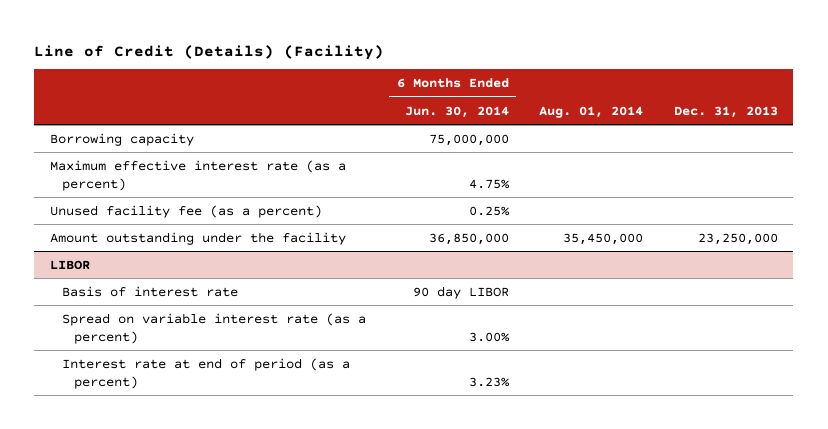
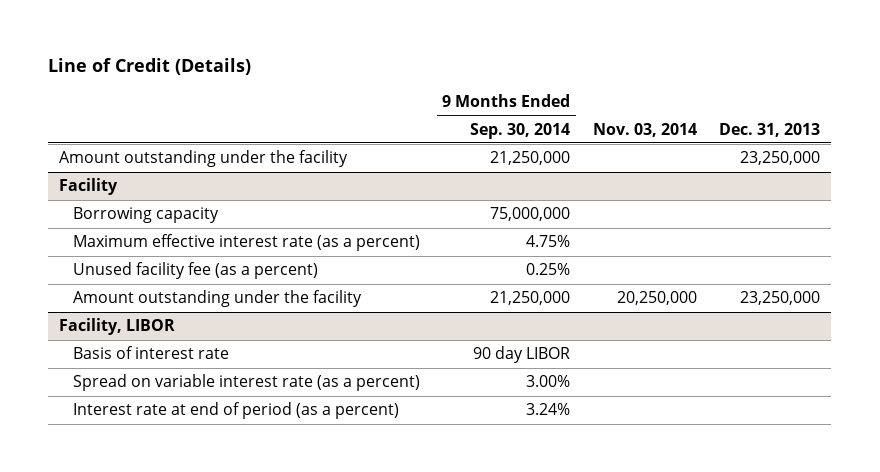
- Line of Credit (Details) (Facility)
+ Line of Credit (Details)
- | 6 Months Ended Jun. 30, 2014 | Aug. 01, 2014 | Dec. 31, 2013
+ | 9 Months Ended Sep. 30, 2014 | Nov. 03, 2014 | Dec. 31, 2013
- Borrowing capacity | 75,000,000 | |
- Maximum effective interest rate (as a percent) | 4.75% | |
- Unused facility fee (as a percent) | 0.25% | |
- LIBOR
+ Facility
+ Borrowing capacity | 75,000,000 | |
+ Maximum effective interest rate (as a percent) | 4.75% | |
+ Unused facility fee (as a percent) | 0.25% | |
+ Amount outstanding under the facility | 21,250,000 | 20,250,000 | 23,250,000
+ Facility, LIBOR

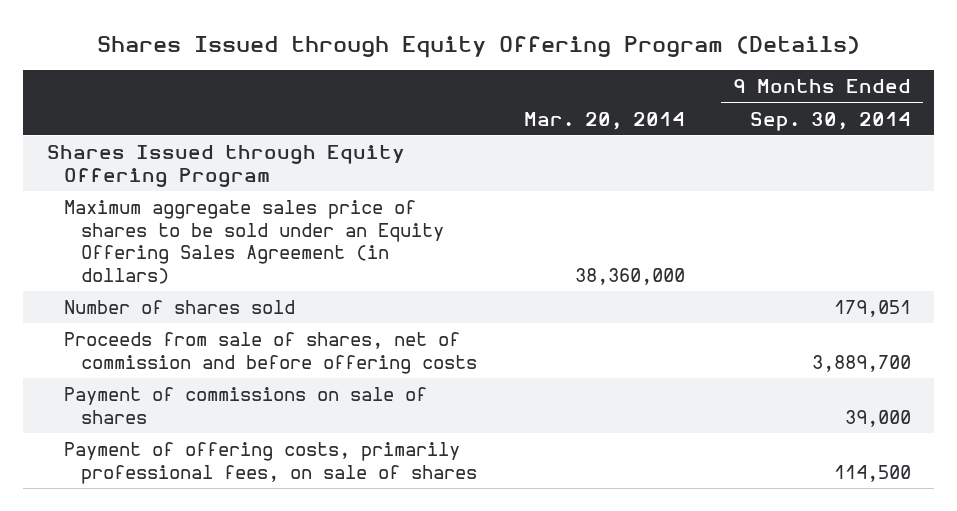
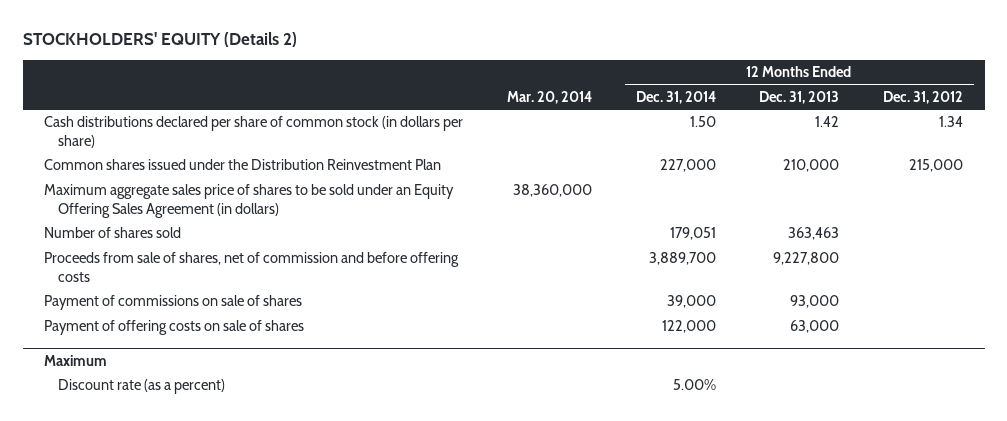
- Shares Issued through Equity Offering Program (Details)
+ STOCKHOLDERS' EQUITY (Details 2)
- | Mar. 20, 2014 | 9 Months Ended Sep. 30, 2014
+ | Mar. 20, 2014 | 12 Months Ended Dec. 31, 2014 | 12 Months Ended Dec. 31, 2013 | 12 Months Ended Dec. 31, 2012
- Shares Issued through Equity Offering Program
+ Cash distributions declared per share of common stock (in dollars per share) | | 1.50 | 1.42 | 1.34
+ Common shares issued under the Distribution Reinvestment Plan | | 227,000 | 210,000 | 215,000
- Payment of offering costs, primarily professional fees, on sale of shares | | 114,500
+ Payment of offering costs on sale of shares | | 122,000 | 63,000 |
+ Maximum
+ Discount rate (as a percent) | | 5.00% | |

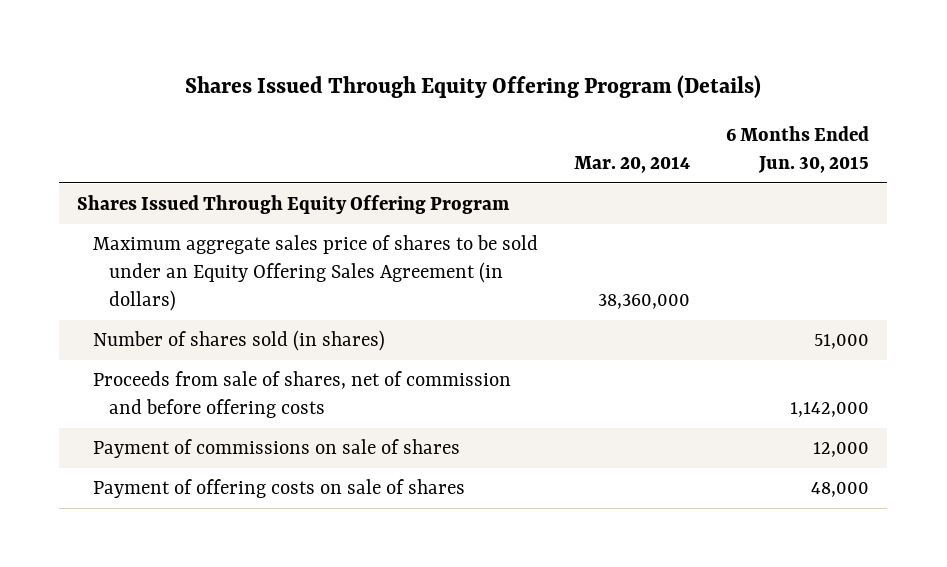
- STOCKHOLDERS' EQUITY (Details 2)
+ Shares Issued Through Equity Offering Program (Details)
- | Mar. 20, 2014 | 12 Months Ended Dec. 31, 2014 | 12 Months Ended Dec. 31, 2013 | 12 Months Ended Dec. 31, 2012
+ | Mar. 20, 2014 | 6 Months Ended Jun. 30, 2015
- Cash distributions declared per share of common stock (in dollars per share) | | 1.50 | 1.42 | 1.34
- Common shares issued under the Distribution Reinvestment Plan | | 227,000 | 210,000 | 215,000
+ Shares Issued Through Equity Offering Program
- Number of shares sold | | 179,051 | 363,463 |
+ Number of shares sold (in shares) | | 51,000
- Maximum
- Discount rate (as a percent) | | 5.00% | |

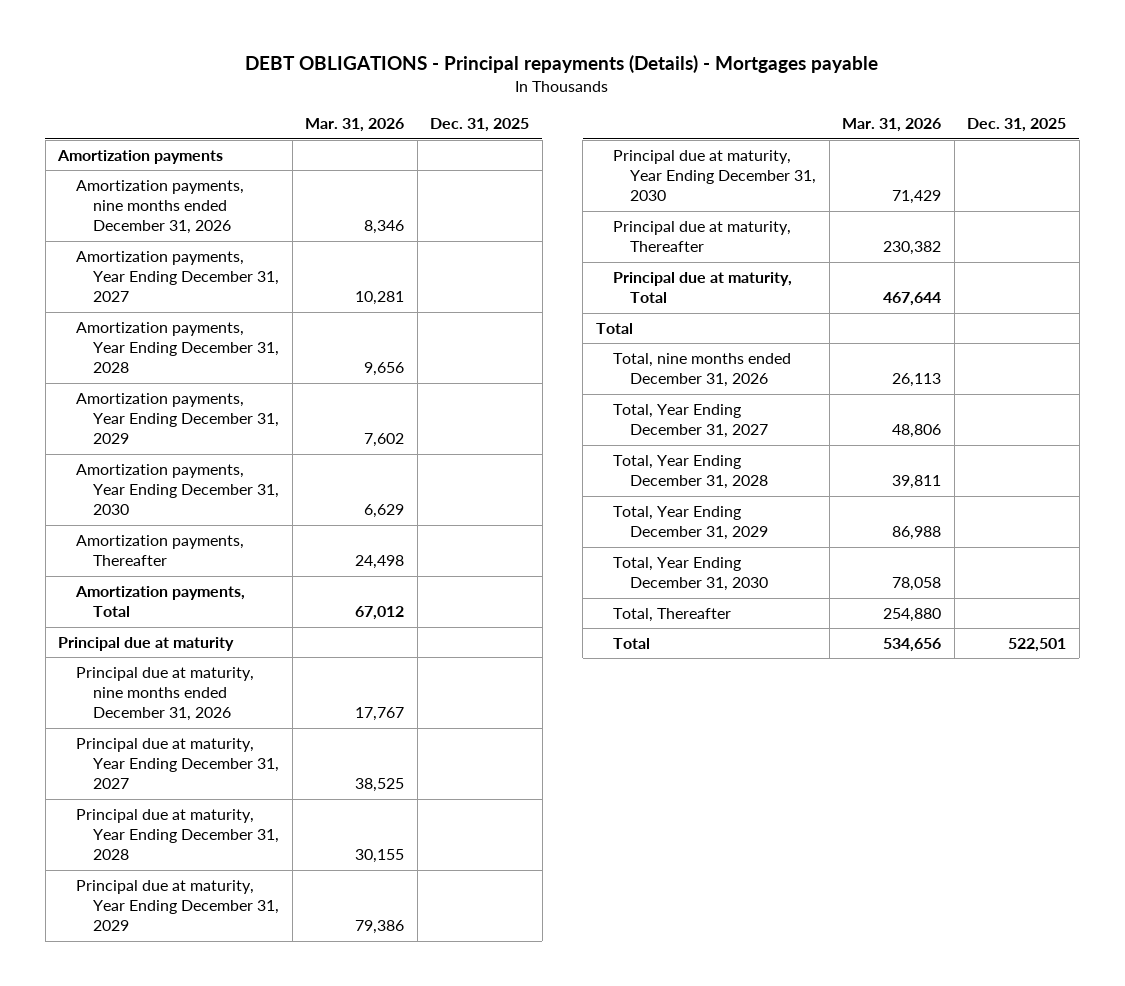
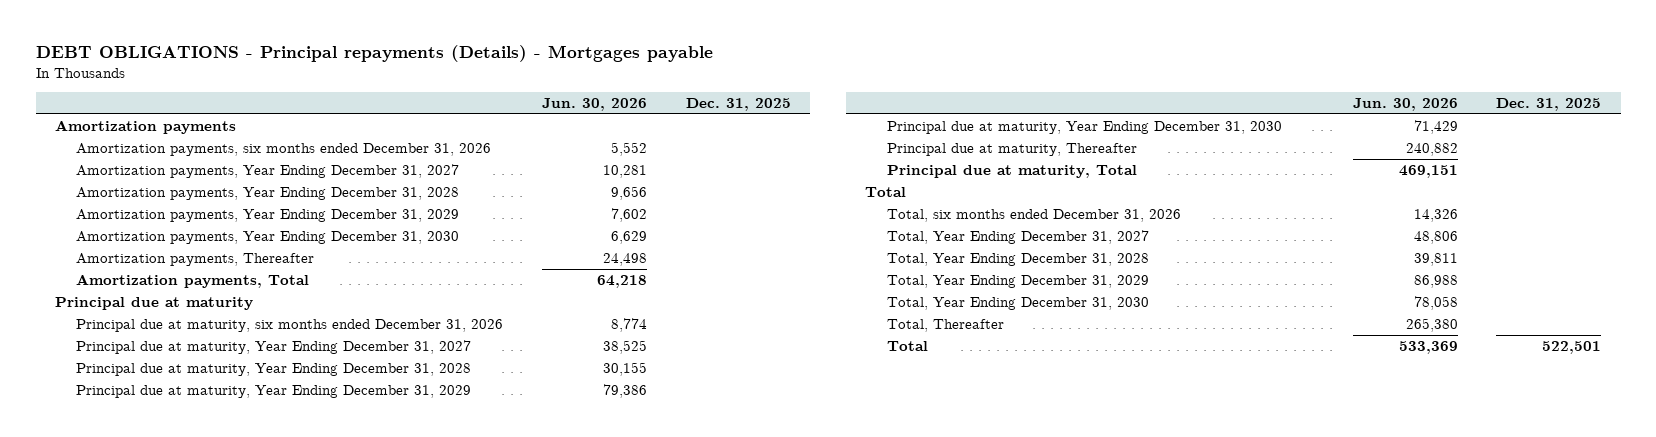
- | Mar. 31, 2026 | Dec. 31, 2025
+ | Jun. 30, 2026 | Dec. 31, 2025
- Amortization payments, nine months ended December 31, 2026 | 8,346 |
+ Amortization payments, six months ended December 31, 2026 | 5,552 |
- Principal due at maturity, nine months ended December 31, 2026 | 17,767 |
+ Principal due at maturity, six months ended December 31, 2026 | 8,774 |
- Total, nine months ended December 31, 2026 | 26,113 |
+ Total, six months ended December 31, 2026 | 14,326 |

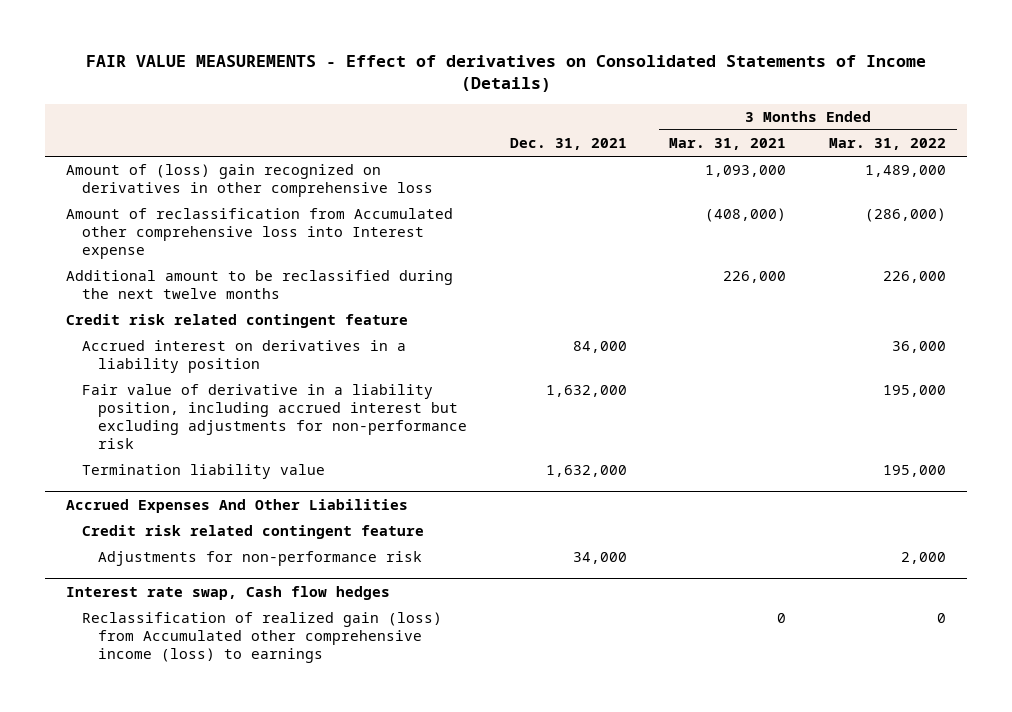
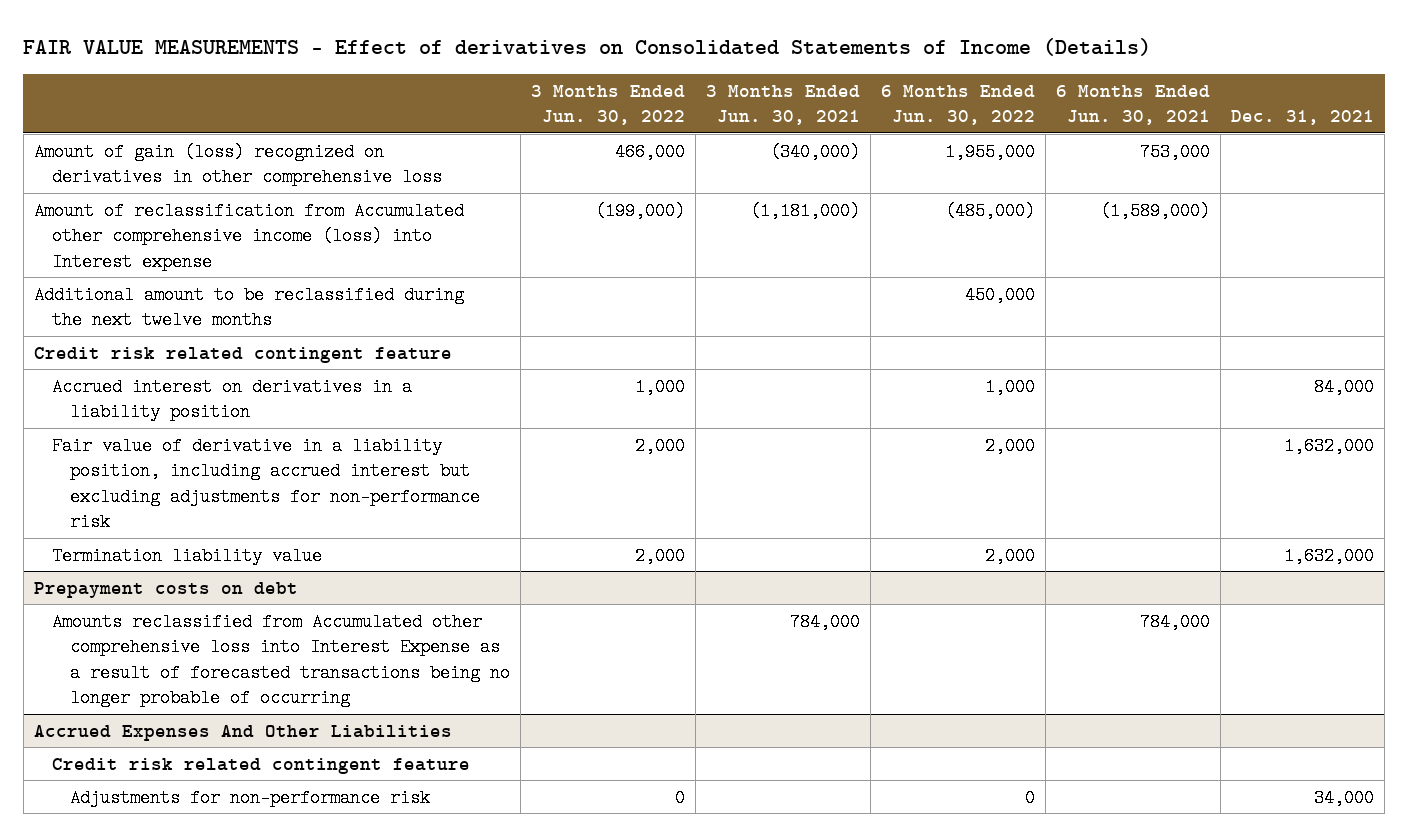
- | Dec. 31, 2021 | 3 Months Ended Mar. 31, 2021 | 3 Months Ended Mar. 31, 2022
+ | 3 Months Ended Jun. 30, 2022 | 3 Months Ended Jun. 30, 2021 | 6 Months Ended Jun. 30, 2022 | 6 Months Ended Jun. 30, 2021 | Dec. 31, 2021
- Amount of (loss) gain recognized on derivatives in other comprehensive loss | | 1,093,000 | 1,489,000
- Amount of reclassification from Accumulated other comprehensive loss into Interest expense | | (408,000) | (286,000)
+ Amount of gain (loss) recognized on derivatives in other comprehensive loss | 466,000 | (340,000) | 1,955,000 | 753,000 |
+ Amount of reclassification from Accumulated other comprehensive income (loss) into Interest expense | (199,000) | (1,181,000) | (485,000) | (1,589,000) |
+ Prepayment costs on debt
+ Amounts reclassified from Accumulated other comprehensive loss into Interest Expense as a result of forecasted transactions being no longer probable of occurring | | 784,000 | | 784,000 |
- Interest rate swap, Cash flow hedges
- Reclassification of realized gain (loss) from Accumulated other comprehensive income (loss) to earnings | | 0 | 0

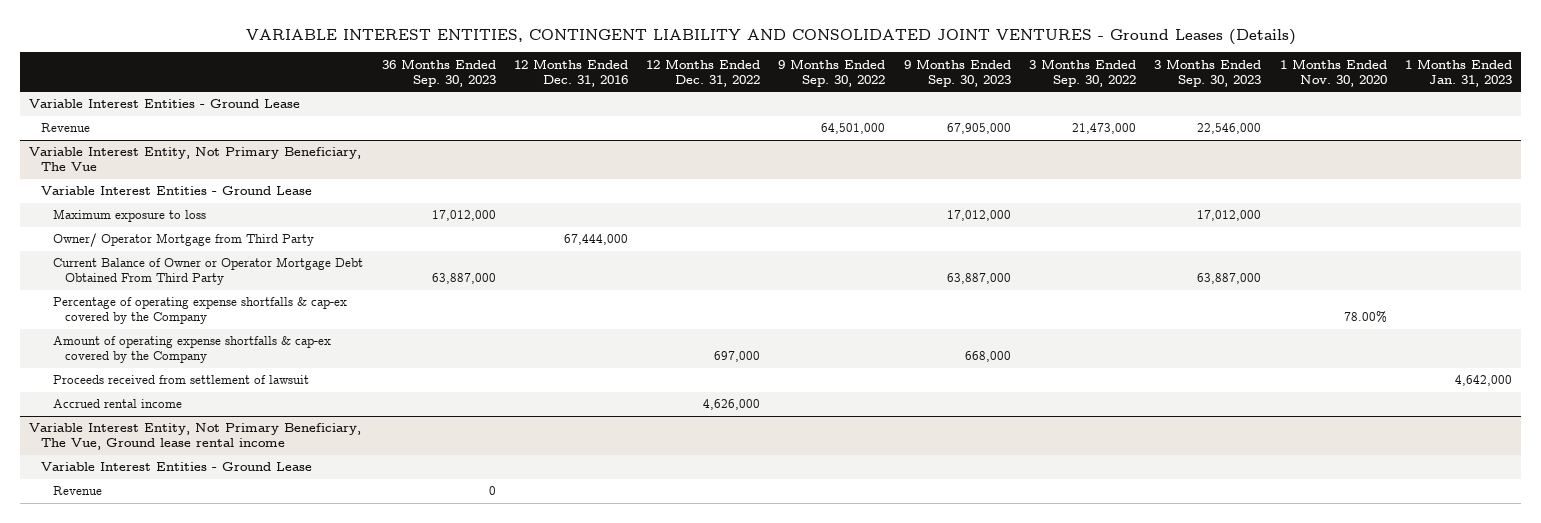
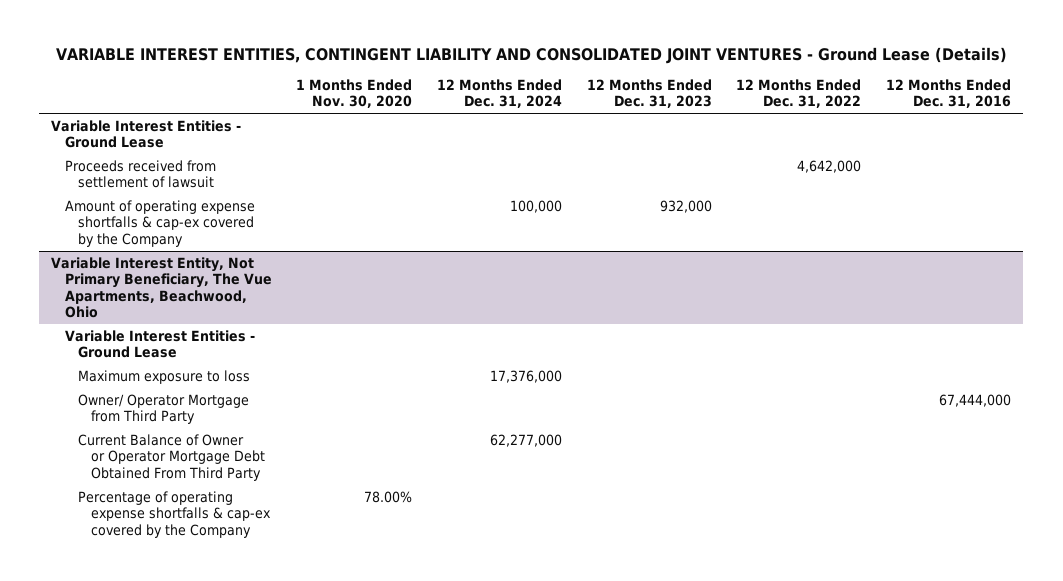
- VARIABLE INTEREST ENTITIES, CONTINGENT LIABILITY AND CONSOLIDATED JOINT VENTURES - Ground Leases (Details)
+ VARIABLE INTEREST ENTITIES, CONTINGENT LIABILITY AND CONSOLIDATED JOINT VENTURES - Ground Lease (Details)
- | 36 Months Ended Sep. 30, 2023 | 12 Months Ended Dec. 31, 2016 | 12 Months Ended Dec. 31, 2022 | 9 Months Ended Sep. 30, 2022 | 9 Months Ended Sep. 30, 2023 | 3 Months Ended Sep. 30, 2022 | 3 Months Ended Sep. 30, 2023 | 1 Months Ended Nov. 30, 2020 | 1 Months Ended Jan. 31, 2023
+ | 1 Months Ended Nov. 30, 2020 | 12 Months Ended Dec. 31, 2024 | 12 Months Ended Dec. 31, 2023 | 12 Months Ended Dec. 31, 2022 | 12 Months Ended Dec. 31, 2016
- Revenue | | | | 64,501,000 | 67,905,000 | 21,473,000 | 22,546,000 | |
- Variable Interest Entity, Not Primary Beneficiary, The Vue
+ Proceeds received from settlement of lawsuit | | | | 4,642,000 |
+ Amount of operating expense shortfalls & cap-ex covered by the Company | | 100,000 | 932,000 | |
+ Variable Interest Entity, Not Primary Beneficiary, The Vue Apartments, Beachwood, Ohio
- Amount of operating expense shortfalls & cap-ex covered by the Company | | | 697,000 | | 668,000 | | | |
- Proceeds received from settlement of lawsuit | | | | | | | | | 4,642,000
- Accrued rental income | | | 4,626,000 | | | | | |
- Variable Interest Entity, Not Primary Beneficiary, The Vue, Ground lease rental income
- Variable Interest Entities - Ground Lease
- Revenue | 0 | | | | | | | |

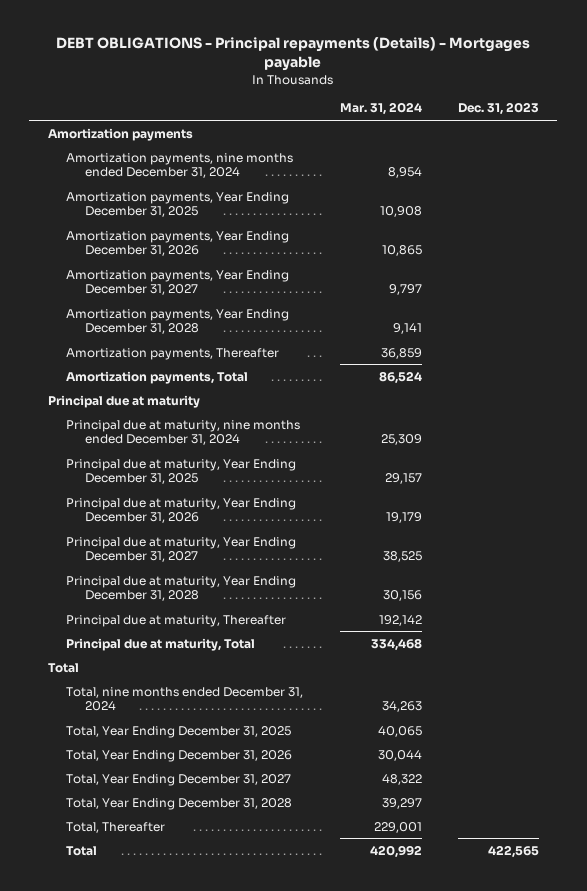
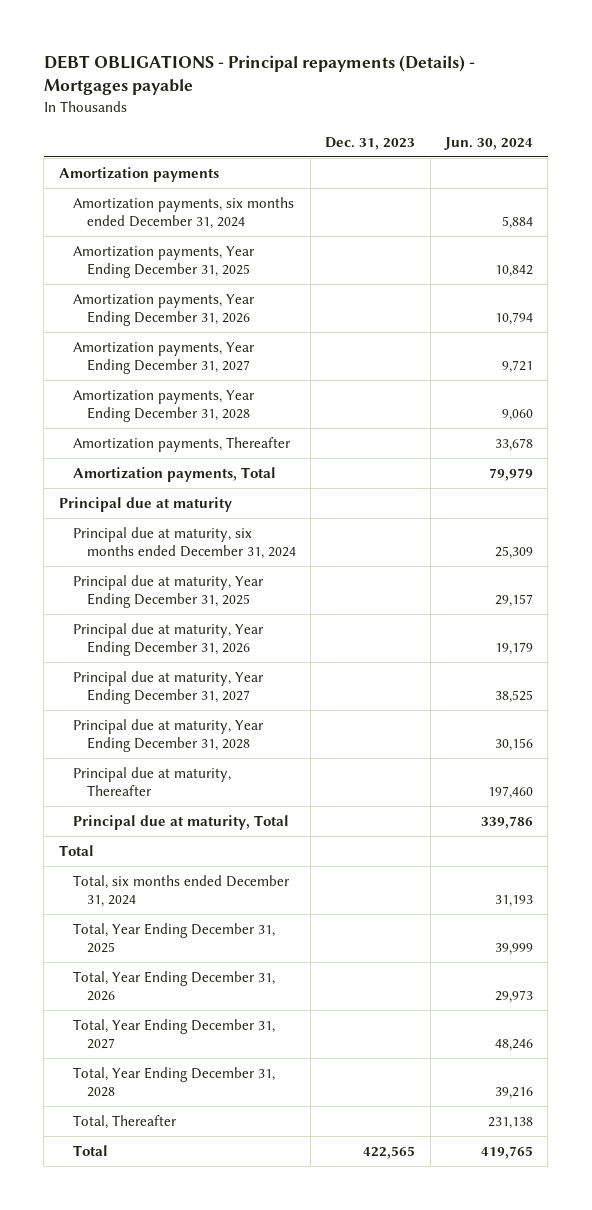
- | Mar. 31, 2024 | Dec. 31, 2023
+ | Dec. 31, 2023 | Jun. 30, 2024
- Amortization payments, nine months ended December 31, 2024 | 8,954 |
+ Amortization payments, six months ended December 31, 2024 | | 5,884
- Principal due at maturity, nine months ended December 31, 2024 | 25,309 |
+ Principal due at maturity, six months ended December 31, 2024 | | 25,309
- Total, nine months ended December 31, 2024 | 34,263 |
+ Total, six months ended December 31, 2024 | | 31,193

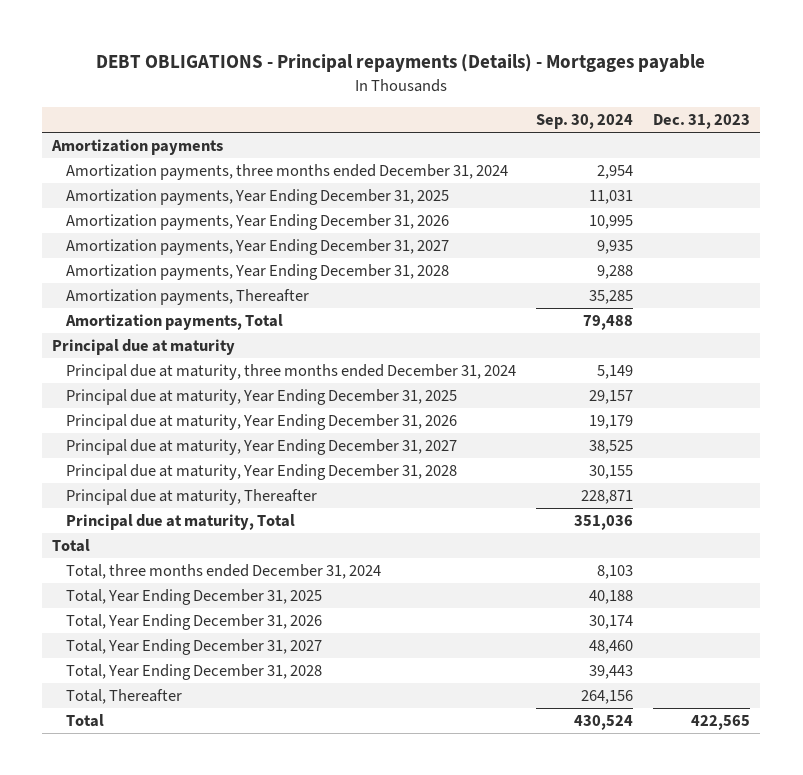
- | Dec. 31, 2023 | Jun. 30, 2024
+ | Sep. 30, 2024 | Dec. 31, 2023
- Amortization payments, six months ended December 31, 2024 | | 5,884
+ Amortization payments, three months ended December 31, 2024 | 2,954 |
- Principal due at maturity, six months ended December 31, 2024 | | 25,309
+ Principal due at maturity, three months ended December 31, 2024 | 5,149 |
- Total, six months ended December 31, 2024 | | 31,193
+ Total, three months ended December 31, 2024 | 8,103 |

